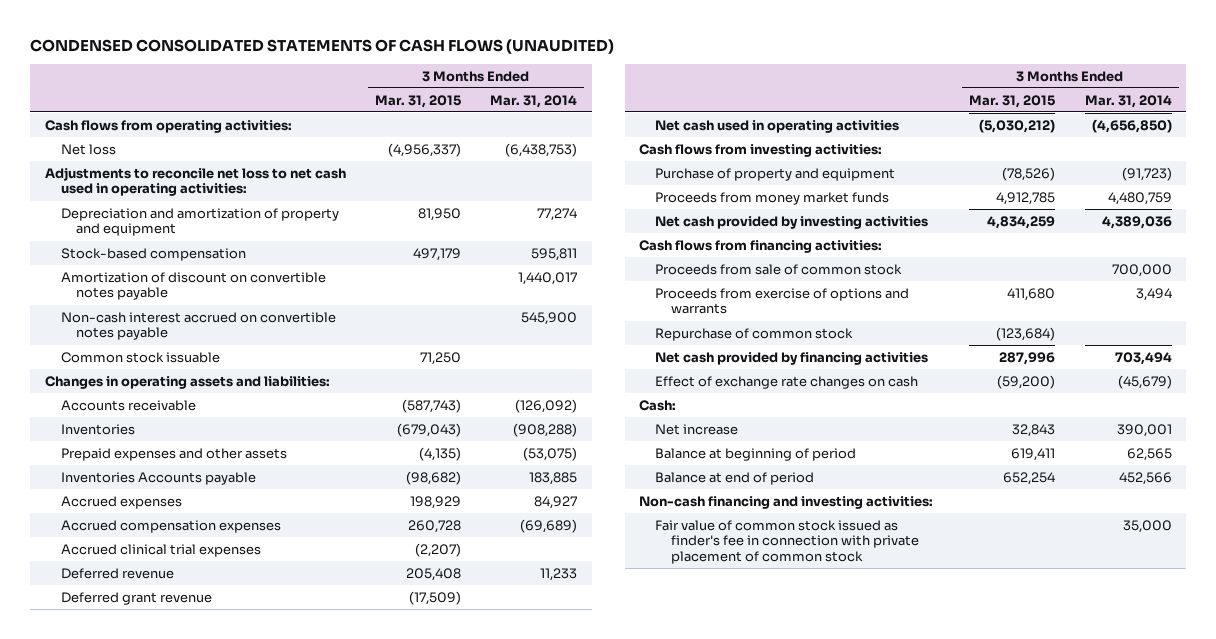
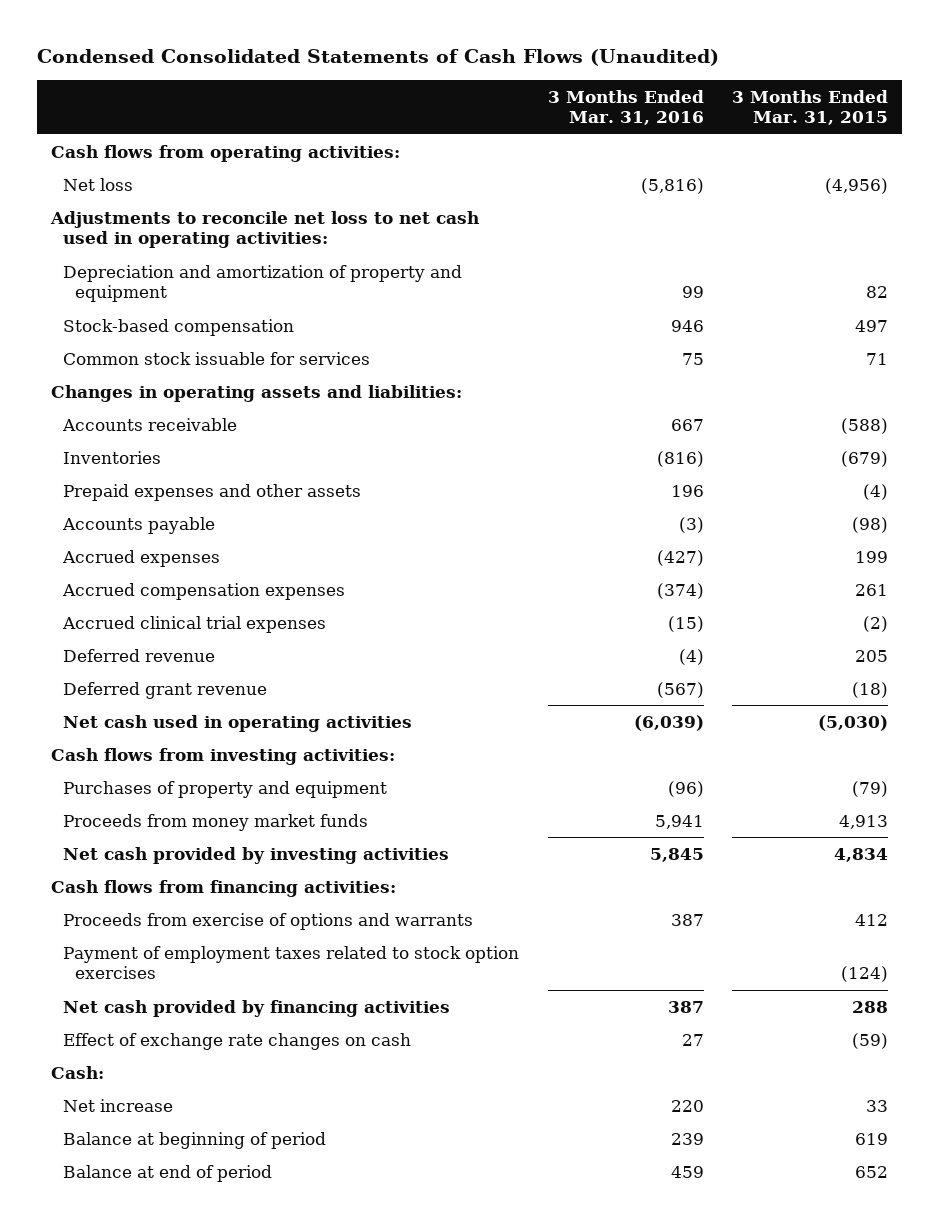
- CONDENSED CONSOLIDATED STATEMENTS OF CASH FLOWS (UNAUDITED)
+ Condensed Consolidated Statements of Cash Flows (Unaudited)
- | 3 Months Ended Mar. 31, 2015 | 3 Months Ended Mar. 31, 2014
+ | 3 Months Ended Mar. 31, 2016 | 3 Months Ended Mar. 31, 2015
- Net loss | (4,956,337) | (6,438,753)
+ Net loss | (5,816) | (4,956)
- Depreciation and amortization of property and equipment | 81,950 | 77,274
- Stock-based compensation | 497,179 | 595,811
- Amortization of discount on convertible notes payable | | 1,440,017
- Non-cash interest accrued on convertible notes payable | | 545,900
- Common stock issuable | 71,250 |
+ Depreciation and amortization of property and equipment | 99 | 82
+ Stock-based compensation | 946 | 497
+ Common stock issuable for services | 75 | 71
- Accounts receivable | (587,743) | (126,092)
- Inventories | (679,043) | (908,288)
- Prepaid expenses and other assets | (4,135) | (53,075)
- Inventories Accounts payable | (98,682) | 183,885
- Accrued expenses | 198,929 | 84,927
- Accrued compensation expenses | 260,728 | (69,689)
- Accrued clinical trial expenses | (2,207) |
- Deferred revenue | 205,408 | 11,233
- Deferred grant revenue | (17,509) |
- Net cash used in operating activities | (5,030,212) | (4,656,850)
+ Accounts receivable | 667 | (588)
+ Inventories | (816) | (679)
+ Prepaid expenses and other assets | 196 | (4)
+ Accounts payable | (3) | (98)
+ Accrued expenses | (427) | 199
+ Accrued compensation expenses | (374) | 261
+ Accrued clinical trial expenses | (15) | (2)
+ Deferred revenue | (4) | 205
+ Deferred grant revenue | (567) | (18)
+ Net cash used in operating activities | (6,039) | (5,030)
- Purchase of property and equipment | (78,526) | (91,723)
- Proceeds from money market funds | 4,912,785 | 4,480,759
- Net cash provided by investing activities | 4,834,259 | 4,389,036
+ Purchases of property and equipment | (96) | (79)
+ Proceeds from money market funds | 5,941 | 4,913
+ Net cash provided by investing activities | 5,845 | 4,834
- Proceeds from sale of common stock | | 700,000
- Proceeds from exercise of options and warrants | 411,680 | 3,494
- Repurchase of common stock | (123,684) |
- Net cash provided by financing activities | 287,996 | 703,494
- Effect of exchange rate changes on cash | (59,200) | (45,679)
+ Proceeds from exercise of options and warrants | 387 | 412
+ Payment of employment taxes related to stock option exercises | | (124)
+ Net cash provided by financing activities | 387 | 288
+ Effect of exchange rate changes on cash | 27 | (59)
- Net increase | 32,843 | 390,001
- Balance at beginning of period | 619,411 | 62,565
- Balance at end of period | 652,254 | 452,566
- Non-cash financing and investing activities:
- Fair value of common stock issued as finder's fee in connection with private placement of common stock | | 35,000
+ Net increase | 220 | 33
+ Balance at beginning of period | 239 | 619
+ Balance at end of period | 459 | 652

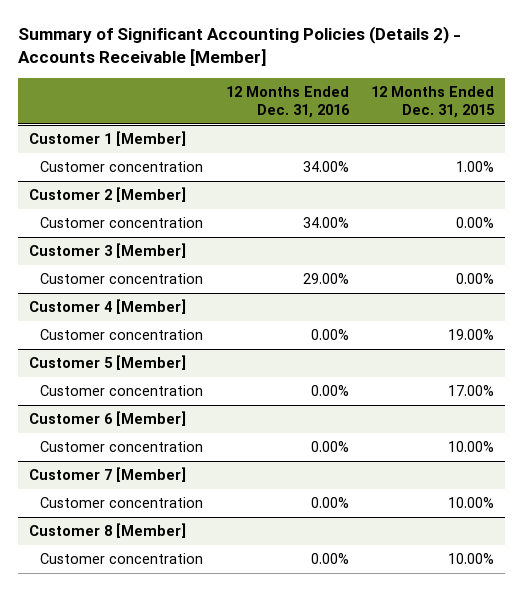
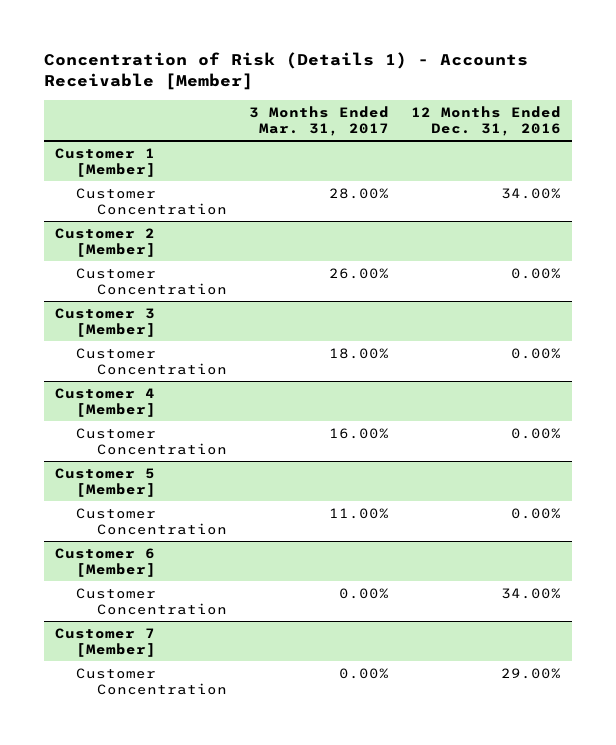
- Summary of Significant Accounting Policies (Details 2) - Accounts Receivable [Member]
+ Concentration of Risk (Details 1) - Accounts Receivable [Member]
- | 12 Months Ended Dec. 31, 2016 | 12 Months Ended Dec. 31, 2015
+ | 3 Months Ended Mar. 31, 2017 | 12 Months Ended Dec. 31, 2016
@ Customer 1 [Member]
- Customer concentration | 34.00% | 1.00%
+ Customer Concentration | 28.00% | 34.00%
@ Customer 2 [Member]
- Customer concentration | 34.00% | 0.00%
+ Customer Concentration | 26.00% | 0.00%
@ Customer 3 [Member]
- Customer concentration | 29.00% | 0.00%
+ Customer Concentration | 18.00% | 0.00%
@ Customer 4 [Member]
- Customer concentration | 0.00% | 19.00%
+ Customer Concentration | 16.00% | 0.00%
@ Customer 5 [Member]
- Customer concentration | 0.00% | 17.00%
+ Customer Concentration | 11.00% | 0.00%
@ Customer 6 [Member]
- Customer concentration | 0.00% | 10.00%
+ Customer Concentration | 0.00% | 34.00%
@ Customer 7 [Member]
- Customer concentration | 0.00% | 10.00%
- Customer 8 [Member]
- Customer concentration | 0.00% | 10.00%
@ Customer 7 [Member]
+ Customer Concentration | 0.00% | 29.00%

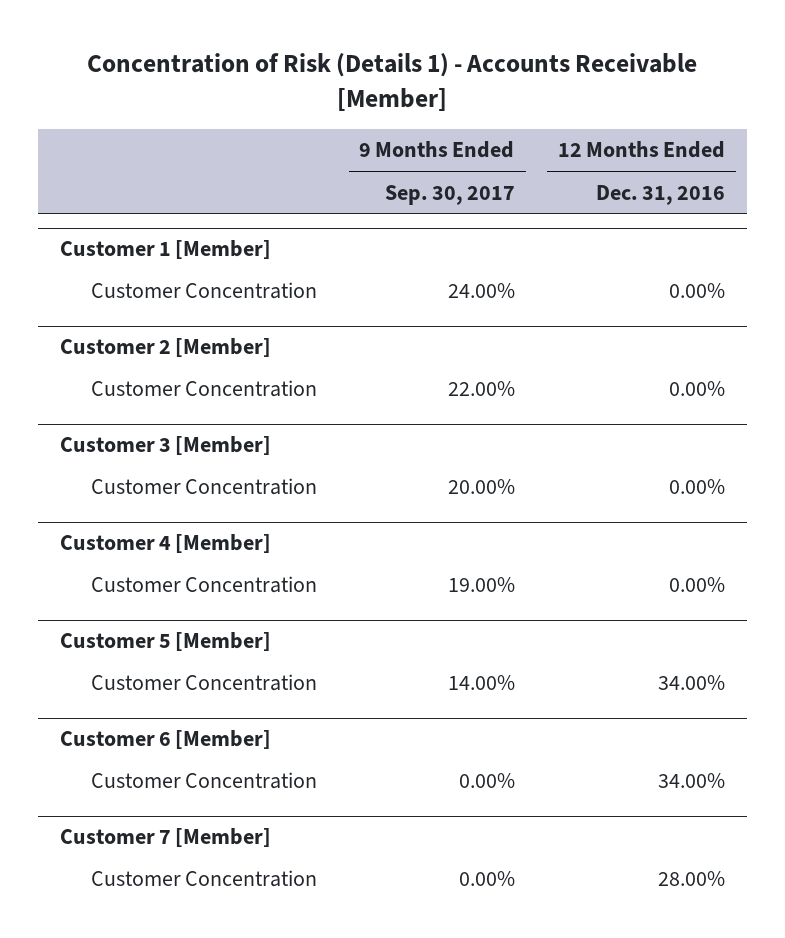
- | 3 Months Ended Mar. 31, 2017 | 12 Months Ended Dec. 31, 2016
+ | 9 Months Ended Sep. 30, 2017 | 12 Months Ended Dec. 31, 2016
@ Customer 1 [Member]
- Customer Concentration | 28.00% | 34.00%
+ Customer Concentration | 24.00% | 0.00%
@ Customer 5 [Member]
- Customer Concentration | 11.00% | 0.00%
+ Customer Concentration | 14.00% | 34.00%
@ Customer 7 [Member]
- Customer Concentration | 0.00% | 29.00%
+ Customer Concentration | 0.00% | 28.00%

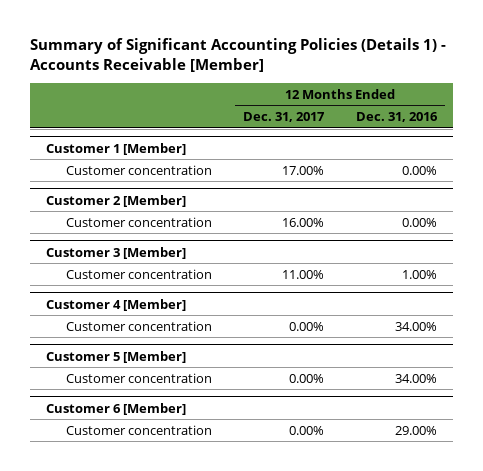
- Concentration of Risk (Details 1) - Accounts Receivable [Member]
+ Summary of Significant Accounting Policies (Details 1) - Accounts Receivable [Member]
- | 9 Months Ended Sep. 30, 2017 | 12 Months Ended Dec. 31, 2016
+ | 12 Months Ended Dec. 31, 2017 | 12 Months Ended Dec. 31, 2016
@ Customer 1 [Member]
- Customer Concentration | 24.00% | 0.00%
+ Customer concentration | 17.00% | 0.00%
@ Customer 2 [Member]
- Customer Concentration | 22.00% | 0.00%
+ Customer concentration | 16.00% | 0.00%
@ Customer 3 [Member]
- Customer Concentration | 20.00% | 0.00%
+ Customer concentration | 11.00% | 1.00%
@ Customer 4 [Member]
- Customer Concentration | 19.00% | 0.00%
+ Customer concentration | 0.00% | 34.00%
@ Customer 5 [Member]
- Customer Concentration | 14.00% | 34.00%
+ Customer concentration | 0.00% | 34.00%
@ Customer 6 [Member]
- Customer Concentration | 0.00% | 34.00%
- Customer 7 [Member]
- Customer Concentration | 0.00% | 28.00%
@ Customer 6 [Member]
+ Customer concentration | 0.00% | 29.00%

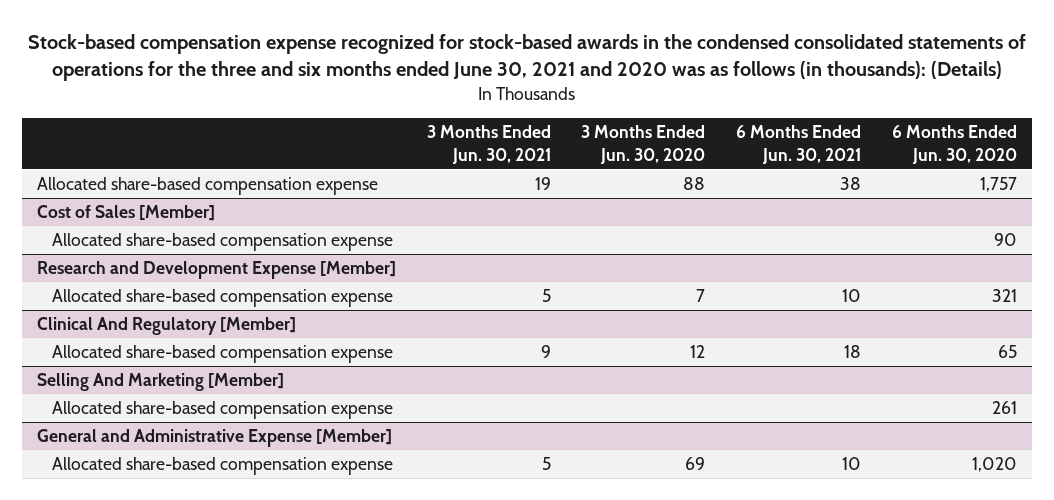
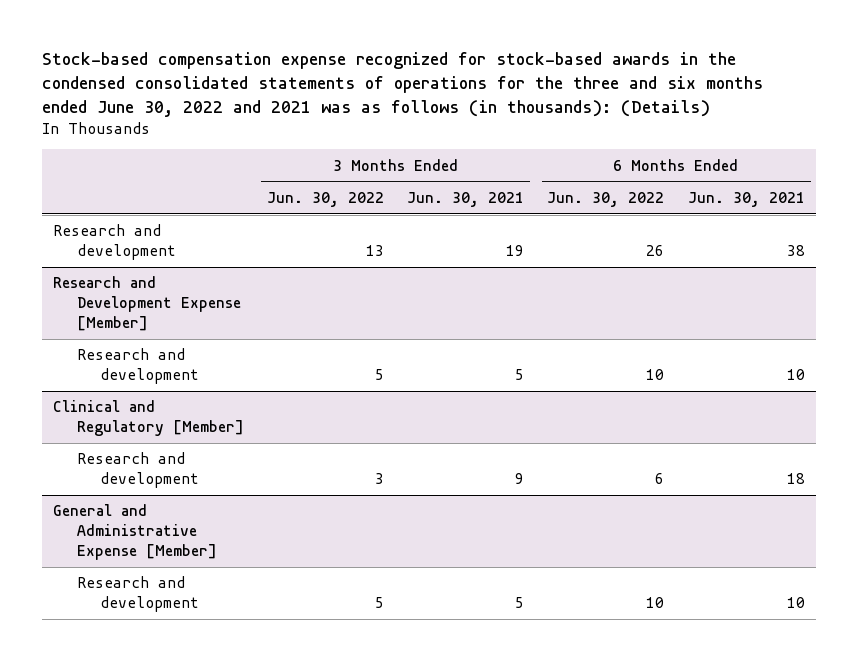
- Stock-based compensation expense recognized for stock-based awards in the condensed consolidated statements of operations for the three and six months ended June 30, 2021 and 2020 was as follows (in thousands): (Details)
+ Stock-based compensation expense recognized for stock-based awards in the condensed consolidated statements of operations for the three and six months ended June 30, 2022 and 2021 was as follows (in thousands): (Details)
- | 3 Months Ended Jun. 30, 2021 | 3 Months Ended Jun. 30, 2020 | 6 Months Ended Jun. 30, 2021 | 6 Months Ended Jun. 30, 2020
+ | 3 Months Ended Jun. 30, 2022 | 3 Months Ended Jun. 30, 2021 | 6 Months Ended Jun. 30, 2022 | 6 Months Ended Jun. 30, 2021
- Allocated share-based compensation expense | 19 | 88 | 38 | 1,757
- Cost of Sales [Member]
- Allocated share-based compensation expense | | | | 90
+ Research and development | 13 | 19 | 26 | 38
@ Research and Development Expense [Member]
- Allocated share-based compensation expense | 5 | 7 | 10 | 321
- Clinical And Regulatory [Member]
- Allocated share-based compensation expense | 9 | 12 | 18 | 65
- Selling And Marketing [Member]
- Allocated share-based compensation expense | | | | 261
@ Research and Development Expense [Member]
+ Research and development | 5 | 5 | 10 | 10
+ Clinical and Regulatory [Member]
+ Research and development | 3 | 9 | 6 | 18
@ General and Administrative Expense [Member]
- Allocated share-based compensation expense | 5 | 69 | 10 | 1,020
+ Research and development | 5 | 5 | 10 | 10

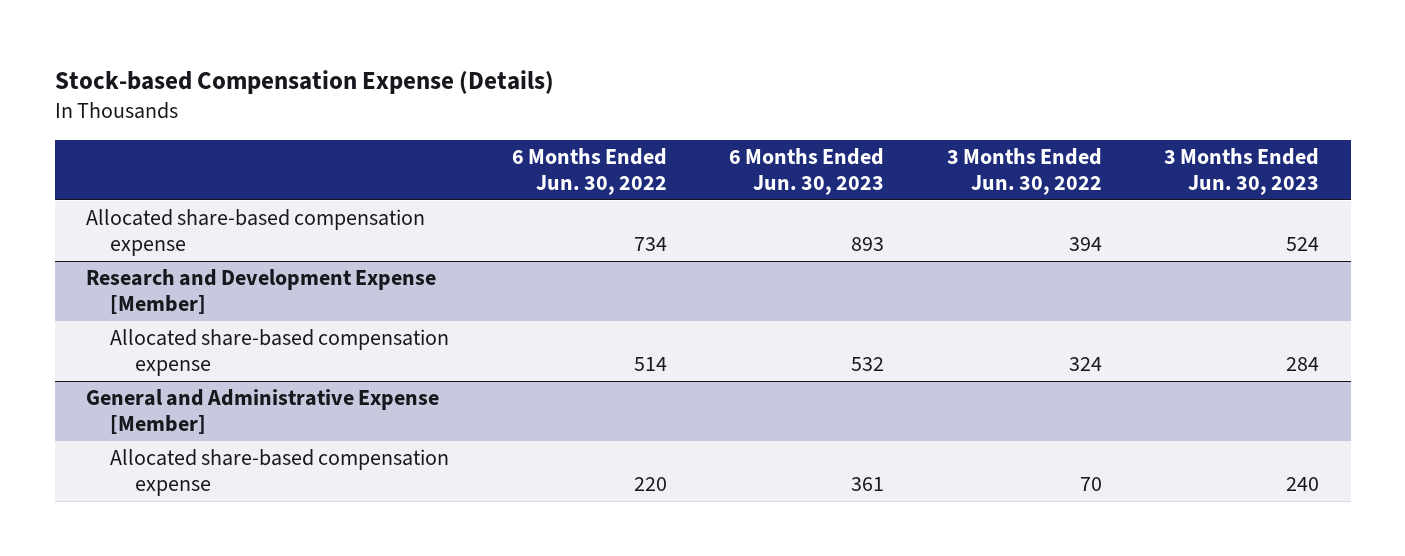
- Stock-based compensation expense recognized for stock-based awards in the condensed consolidated statements of operations for the three and six months ended June 30, 2022 and 2021 was as follows (in thousands): (Details)
+ Stock-based Compensation Expense (Details)
- | 3 Months Ended Jun. 30, 2022 | 3 Months Ended Jun. 30, 2021 | 6 Months Ended Jun. 30, 2022 | 6 Months Ended Jun. 30, 2021
+ | 6 Months Ended Jun. 30, 2022 | 6 Months Ended Jun. 30, 2023 | 3 Months Ended Jun. 30, 2022 | 3 Months Ended Jun. 30, 2023
- Research and development | 13 | 19 | 26 | 38
+ Allocated share-based compensation expense | 734 | 893 | 394 | 524
@ Research and Development Expense [Member]
- Research and development | 5 | 5 | 10 | 10
- Clinical and Regulatory [Member]
- Research and development | 3 | 9 | 6 | 18
@ Research and Development Expense [Member]
+ Allocated share-based compensation expense | 514 | 532 | 324 | 284
@ General and Administrative Expense [Member]
- Research and development | 5 | 5 | 10 | 10
+ Allocated share-based compensation expense | 220 | 361 | 70 | 240

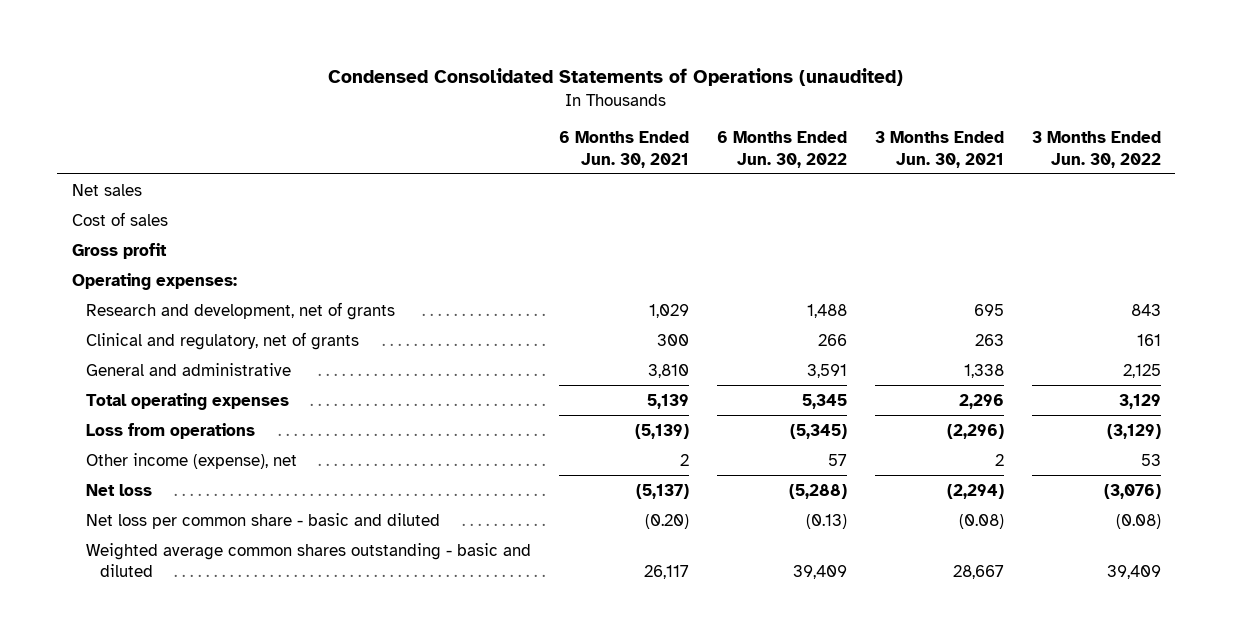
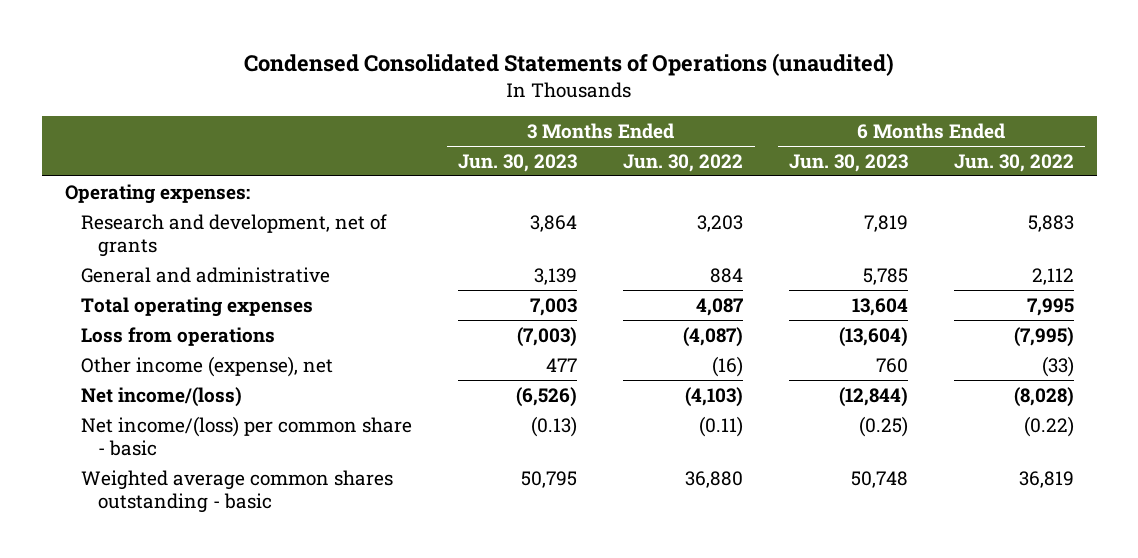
- | 6 Months Ended Jun. 30, 2021 | 6 Months Ended Jun. 30, 2022 | 3 Months Ended Jun. 30, 2021 | 3 Months Ended Jun. 30, 2022
+ | 3 Months Ended Jun. 30, 2023 | 3 Months Ended Jun. 30, 2022 | 6 Months Ended Jun. 30, 2023 | 6 Months Ended Jun. 30, 2022
- Net sales
- Cost of sales
- Gross profit
- Research and development, net of grants | 1,029 | 1,488 | 695 | 843
- Clinical and regulatory, net of grants | 300 | 266 | 263 | 161
- General and administrative | 3,810 | 3,591 | 1,338 | 2,125
- Total operating expenses | 5,139 | 5,345 | 2,296 | 3,129
- Loss from operations | (5,139) | (5,345) | (2,296) | (3,129)
- Other income (expense), net | 2 | 57 | 2 | 53
- Net loss | (5,137) | (5,288) | (2,294) | (3,076)
- Net loss per common share - basic and diluted | (0.20) | (0.13) | (0.08) | (0.08)
- Weighted average common shares outstanding - basic and diluted | 26,117 | 39,409 | 28,667 | 39,409
+ Research and development, net of grants | 3,864 | 3,203 | 7,819 | 5,883
+ General and administrative | 3,139 | 884 | 5,785 | 2,112
+ Total operating expenses | 7,003 | 4,087 | 13,604 | 7,995
+ Loss from operations | (7,003) | (4,087) | (13,604) | (7,995)
+ Other income (expense), net | 477 | (16) | 760 | (33)
+ Net income/(loss) | (6,526) | (4,103) | (12,844) | (8,028)
+ Net income/(loss) per common share - basic | (0.13) | (0.11) | (0.25) | (0.22)
+ Weighted average common shares outstanding - basic | 50,795 | 36,880 | 50,748 | 36,819

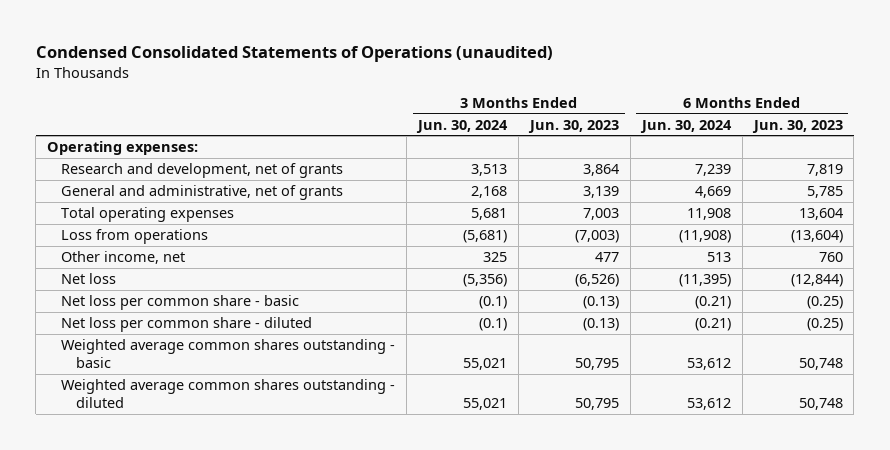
- | 3 Months Ended Jun. 30, 2023 | 3 Months Ended Jun. 30, 2022 | 6 Months Ended Jun. 30, 2023 | 6 Months Ended Jun. 30, 2022
+ | 3 Months Ended Jun. 30, 2024 | 3 Months Ended Jun. 30, 2023 | 6 Months Ended Jun. 30, 2024 | 6 Months Ended Jun. 30, 2023
- General and administrative | 3,139 | 884 | 5,785 | 2,112
+ General and administrative, net of grants | 2,168 | 3,139 | 4,669 | 5,785
- Other income (expense), net | 477 | (16) | 760 | (33)
- Net income/(loss) | (6,526) | (4,103) | (12,844) | (8,028)
- Net income/(loss) per common share - basic | (0.13) | (0.11) | (0.25) | (0.22)
+ Other income, net | 325 | 477 | 513 | 760
+ Net loss | (5,356) | (6,526) | (11,395) | (12,844)
+ Net loss per common share - basic | (0.1) | (0.13) | (0.21) | (0.25)
+ Net loss per common share - diluted | (0.1) | (0.13) | (0.21) | (0.25)
+ Weighted average common shares outstanding - diluted | 55,021 | 50,795 | 53,612 | 50,748

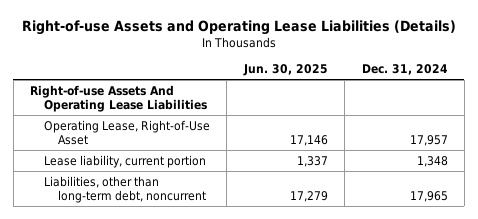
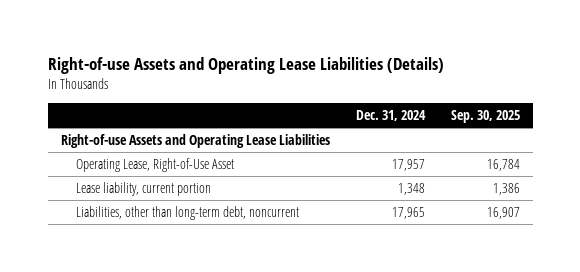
- | Jun. 30, 2025 | Dec. 31, 2024
+ | Dec. 31, 2024 | Sep. 30, 2025
- Right-of-use Assets And Operating Lease Liabilities
+ Right-of-use Assets and Operating Lease Liabilities

